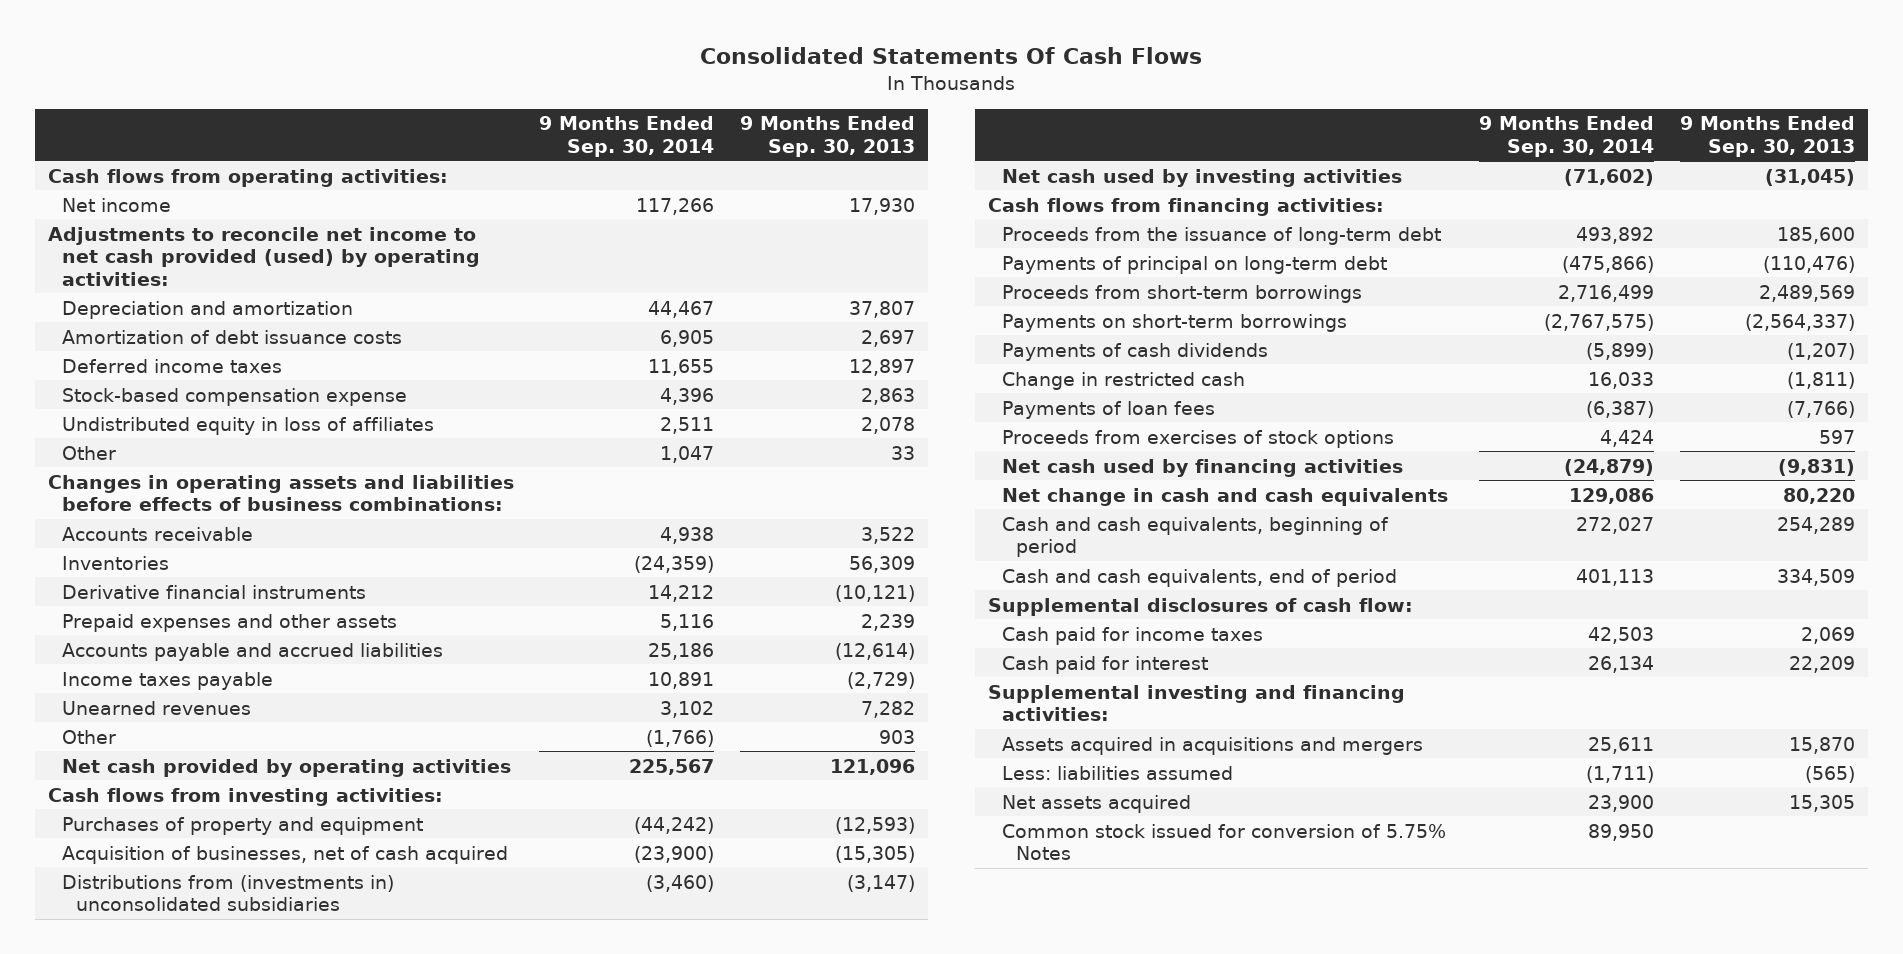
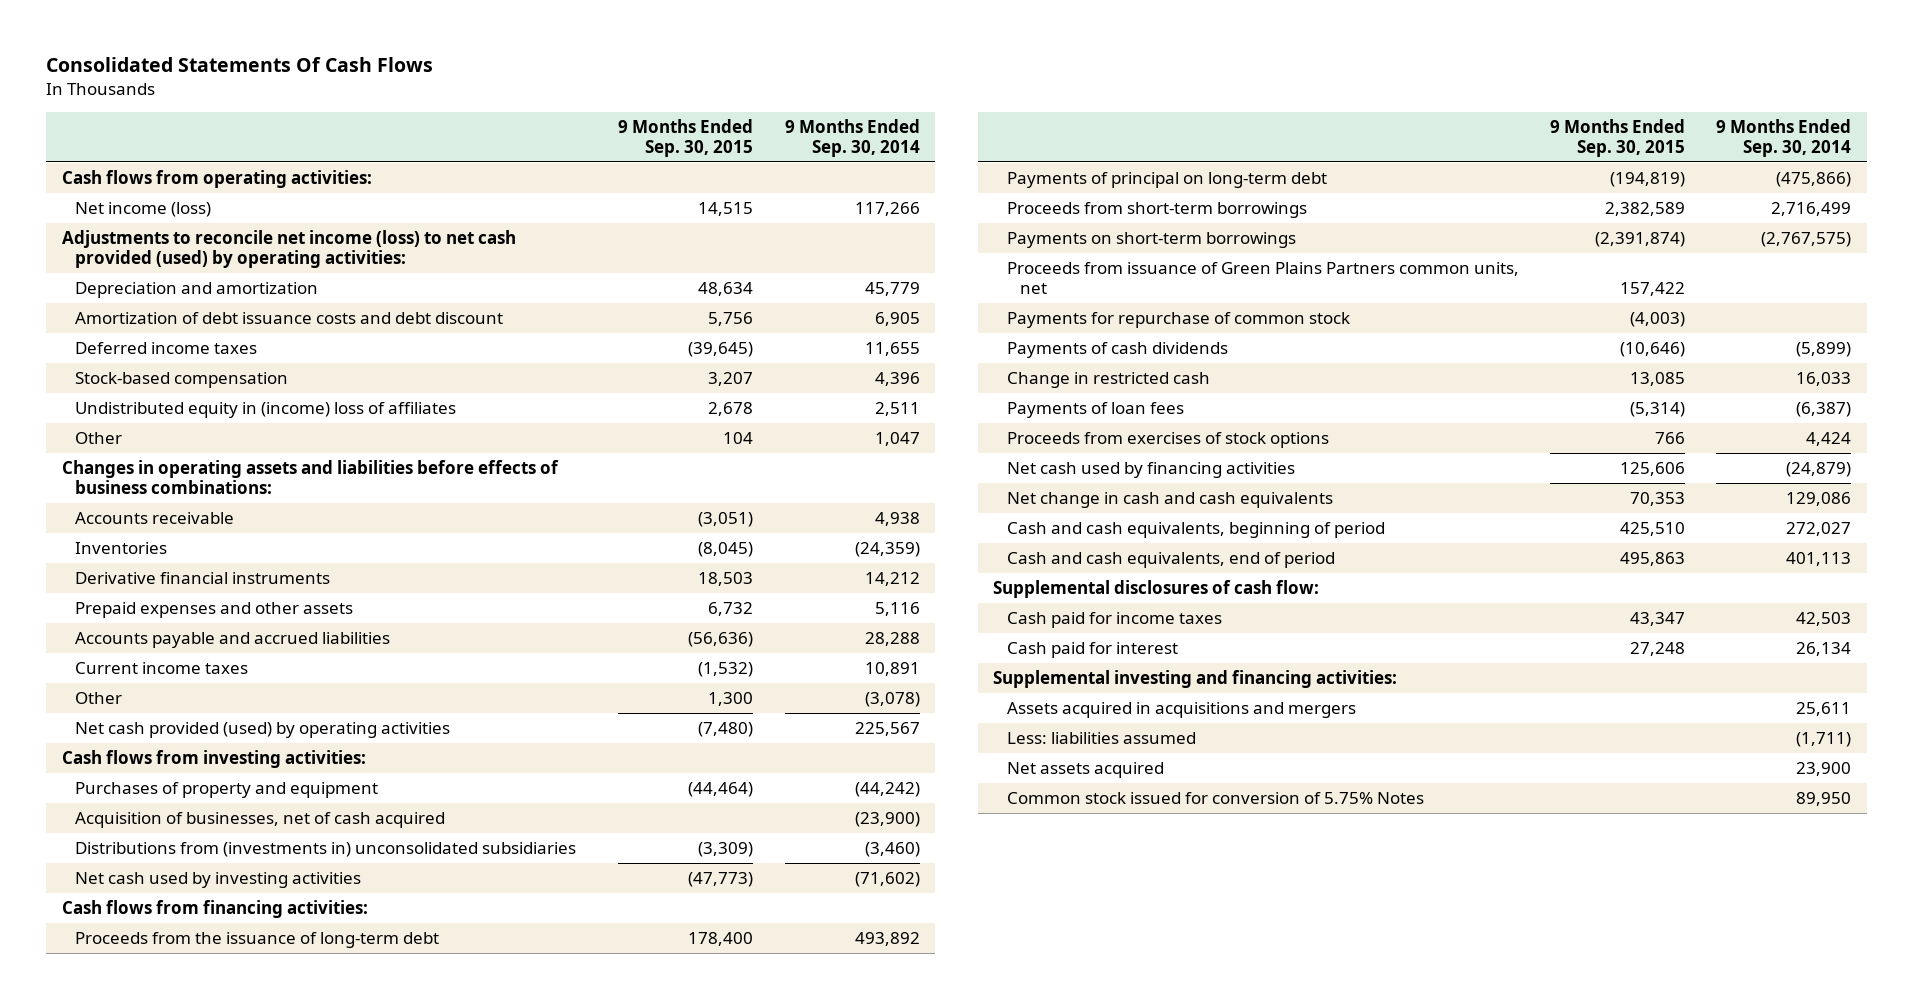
- | 9 Months Ended Sep. 30, 2014 | 9 Months Ended Sep. 30, 2013
+ | 9 Months Ended Sep. 30, 2015 | 9 Months Ended Sep. 30, 2014
- Net income | 117,266 | 17,930
- Adjustments to reconcile net income to net cash provided (used) by operating activities:
- Depreciation and amortization | 44,467 | 37,807
- Amortization of debt issuance costs | 6,905 | 2,697
+ Net income (loss) | 14,515 | 117,266
+ Adjustments to reconcile net income (loss) to net cash provided (used) by operating activities:
+ Depreciation and amortization | 48,634 | 45,779
+ Amortization of debt issuance costs and debt discount | 5,756 | 6,905
- Stock-based compensation expense | 4,396 | 2,863
- Undistributed equity in loss of affiliates | 2,511 | 2,078
+ Stock-based compensation | 3,207 | 4,396
+ Undistributed equity in (income) loss of affiliates | 2,678 | 2,511
- Accounts payable and accrued liabilities | 25,186 | (12,614)
- Income taxes payable | 10,891 | (2,729)
- Unearned revenues | 3,102 | 7,282
- Other | (1,766) | 903
- Net cash provided by operating activities | 225,567 | 121,096
+ Accounts payable and accrued liabilities | (56,636) | 28,288
+ Current income taxes | (1,532) | 10,891
+ Other | 1,300 | (3,078)
+ Net cash provided (used) by operating activities | (7,480) | 225,567
+ Proceeds from issuance of Green Plains Partners common units, net | 157,422 |
+ Payments for repurchase of common stock | (4,003) |

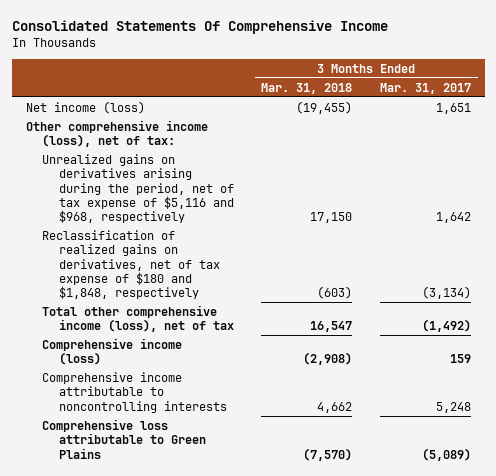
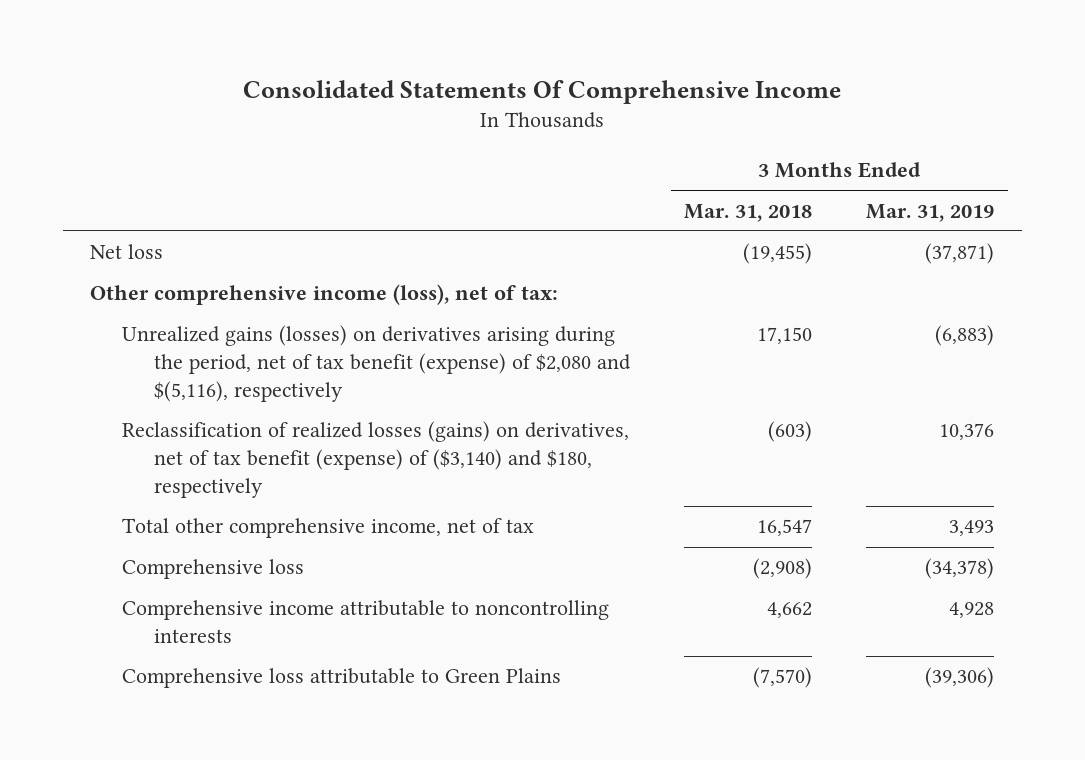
- | 3 Months Ended Mar. 31, 2018 | 3 Months Ended Mar. 31, 2017
+ | 3 Months Ended Mar. 31, 2018 | 3 Months Ended Mar. 31, 2019
- Net income (loss) | (19,455) | 1,651
+ Net loss | (19,455) | (37,871)
- Unrealized gains on derivatives arising during the period, net of tax expense of $5,116 and $968, respectively | 17,150 | 1,642
- Reclassification of realized gains on derivatives, net of tax expense of $180 and $1,848, respectively | (603) | (3,134)
- Total other comprehensive income (loss), net of tax | 16,547 | (1,492)
- Comprehensive income (loss) | (2,908) | 159
+ Unrealized gains (losses) on derivatives arising during the period, net of tax benefit (expense) of $2,080 and $(5,116), respectively | 17,150 | (6,883)
+ Reclassification of realized losses (gains) on derivatives, net of tax benefit (expense) of ($3,140) and $180, respectively | (603) | 10,376
+ Total other comprehensive income, net of tax | 16,547 | 3,493
+ Comprehensive loss | (2,908) | (34,378)

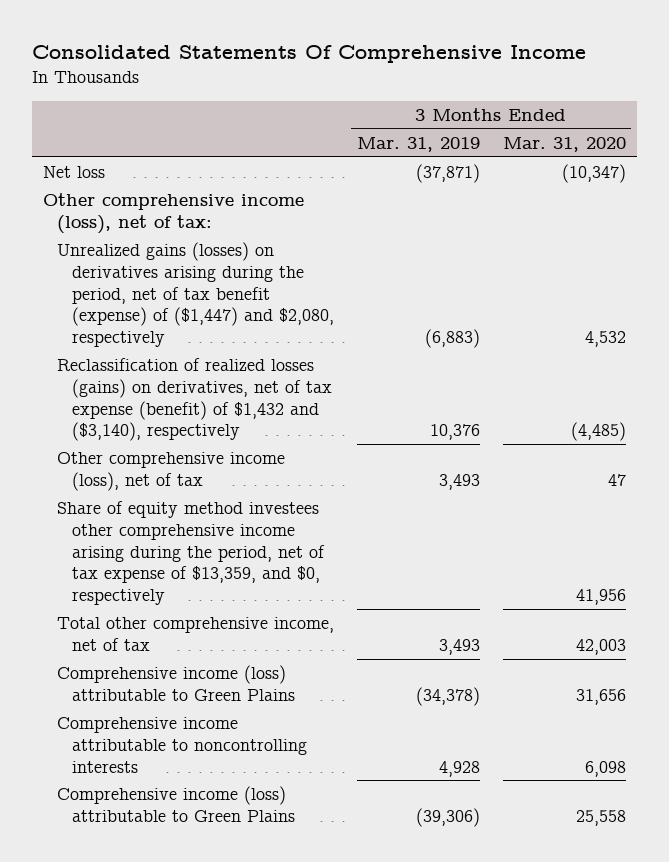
- | 3 Months Ended Mar. 31, 2018 | 3 Months Ended Mar. 31, 2019
+ | 3 Months Ended Mar. 31, 2019 | 3 Months Ended Mar. 31, 2020
- Unrealized gains (losses) on derivatives arising during the period, net of tax benefit (expense) of $2,080 and $(5,116), respectively | 17,150 | (6,883)
- Reclassification of realized losses (gains) on derivatives, net of tax benefit (expense) of ($3,140) and $180, respectively | (603) | 10,376
+ Unrealized gains (losses) on derivatives arising during the period, net of tax benefit (expense) of ($1,447) and $2,080, respectively | (6,883) | 4,532
+ Reclassification of realized losses (gains) on derivatives, net of tax expense (benefit) of $1,432 and ($3,140), respectively | 10,376 | (4,485)
+ Other comprehensive income (loss), net of tax | 3,493 | 47
+ Share of equity method investees other comprehensive income arising during the period, net of tax expense of $13,359, and $0, respectively | | 41,956
- Comprehensive loss | (2,908) | (34,378)
+ Comprehensive income (loss) attributable to Green Plains | (34,378) | 31,656
- Comprehensive loss attributable to Green Plains | (7,570) | (39,306)
+ Comprehensive income (loss) attributable to Green Plains | (39,306) | 25,558

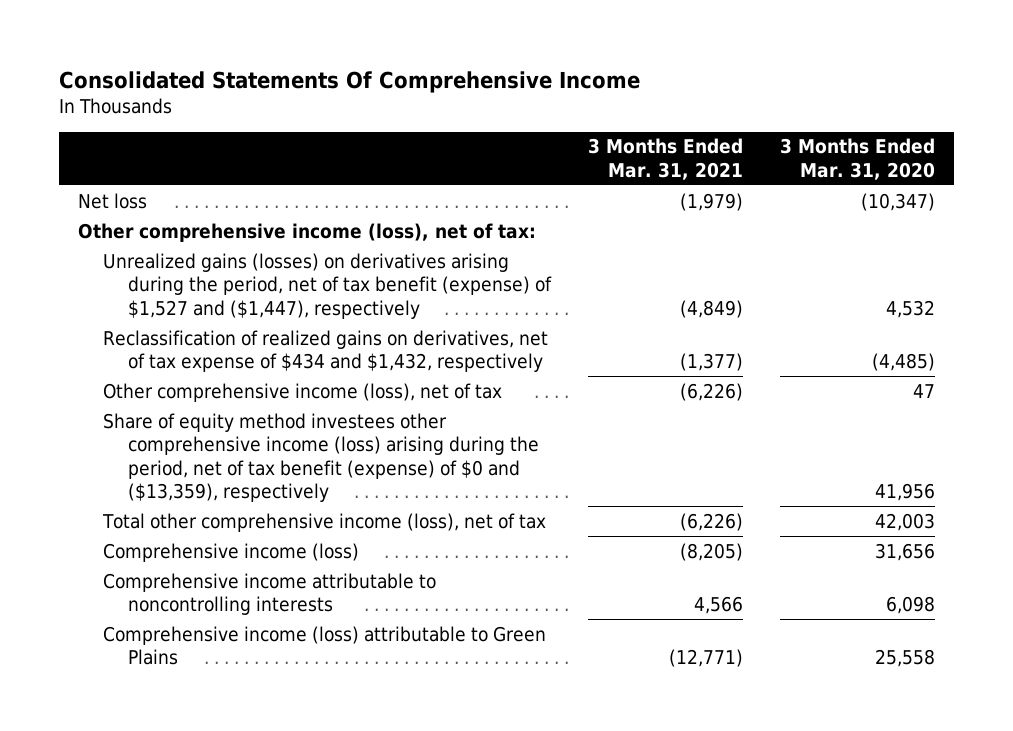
- | 3 Months Ended Mar. 31, 2019 | 3 Months Ended Mar. 31, 2020
+ | 3 Months Ended Mar. 31, 2021 | 3 Months Ended Mar. 31, 2020
- Unrealized gains (losses) on derivatives arising during the period, net of tax benefit (expense) of ($1,447) and $2,080, respectively | (6,883) | 4,532
- Reclassification of realized losses (gains) on derivatives, net of tax expense (benefit) of $1,432 and ($3,140), respectively | 10,376 | (4,485)
+ Unrealized gains (losses) on derivatives arising during the period, net of tax benefit (expense) of $1,527 and ($1,447), respectively | (4,849) | 4,532
+ Reclassification of realized gains on derivatives, net of tax expense of $434 and $1,432, respectively | (1,377) | (4,485)
- Share of equity method investees other comprehensive income arising during the period, net of tax expense of $13,359, and $0, respectively | | 41,956
- Total other comprehensive income, net of tax | 3,493 | 42,003
- Comprehensive income (loss) attributable to Green Plains | (34,378) | 31,656
+ Share of equity method investees other comprehensive income (loss) arising during the period, net of tax benefit (expense) of $0 and ($13,359), respectively | | 41,956
+ Total other comprehensive income (loss), net of tax | (6,226) | 42,003
+ Comprehensive income (loss) | (8,205) | 31,656

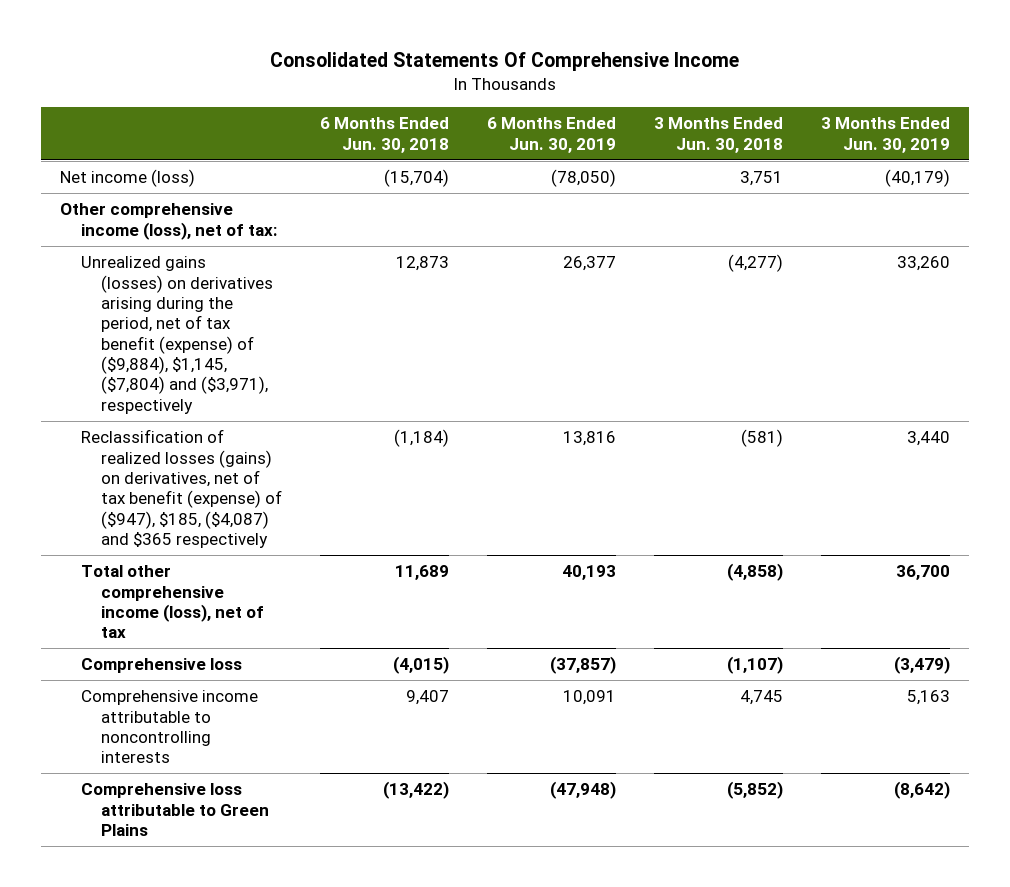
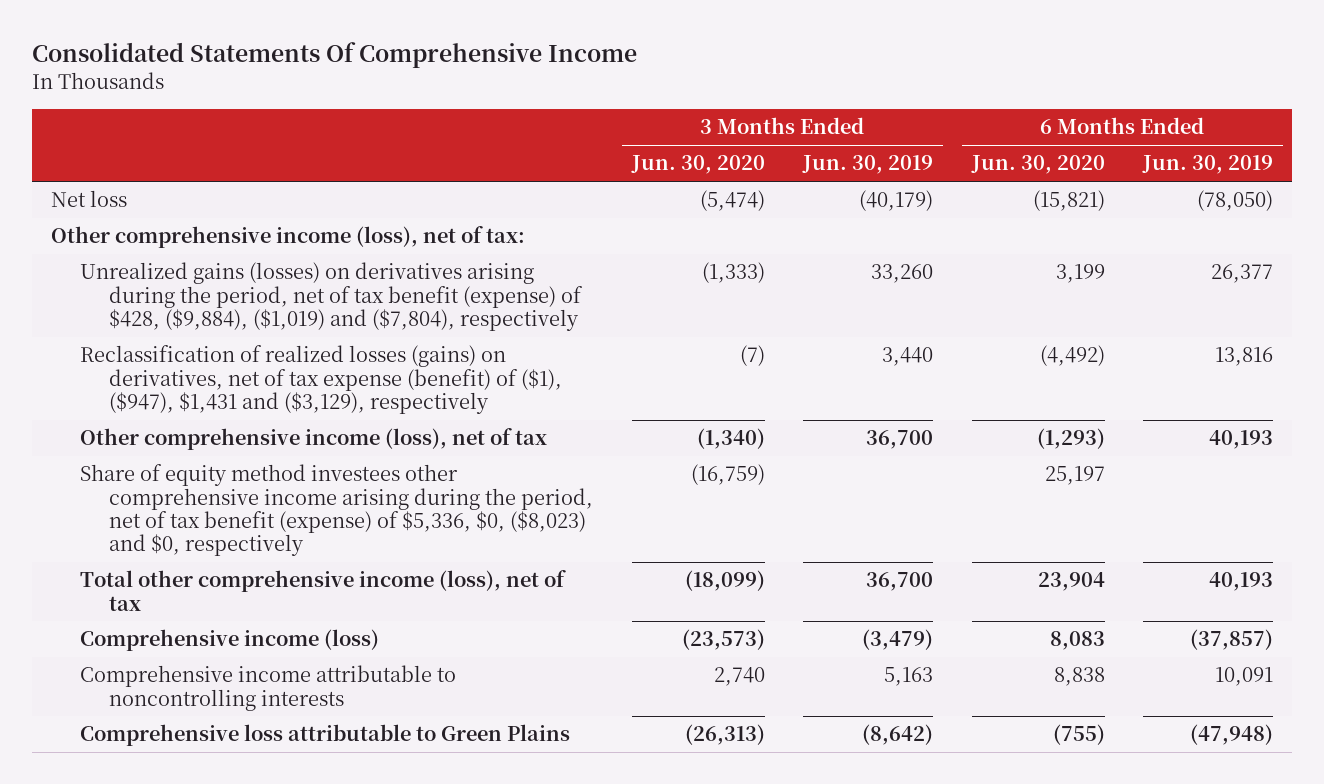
- | 6 Months Ended Jun. 30, 2018 | 6 Months Ended Jun. 30, 2019 | 3 Months Ended Jun. 30, 2018 | 3 Months Ended Jun. 30, 2019
+ | 3 Months Ended Jun. 30, 2020 | 3 Months Ended Jun. 30, 2019 | 6 Months Ended Jun. 30, 2020 | 6 Months Ended Jun. 30, 2019
- Net income (loss) | (15,704) | (78,050) | 3,751 | (40,179)
+ Net loss | (5,474) | (40,179) | (15,821) | (78,050)
- Unrealized gains (losses) on derivatives arising during the period, net of tax benefit (expense) of ($9,884), $1,145, ($7,804) and ($3,971), respectively | 12,873 | 26,377 | (4,277) | 33,260
- Reclassification of realized losses (gains) on derivatives, net of tax benefit (expense) of ($947), $185, ($4,087) and $365 respectively | (1,184) | 13,816 | (581) | 3,440
+ Unrealized gains (losses) on derivatives arising during the period, net of tax benefit (expense) of $428, ($9,884), ($1,019) and ($7,804), respectively | (1,333) | 33,260 | 3,199 | 26,377
+ Reclassification of realized losses (gains) on derivatives, net of tax expense (benefit) of ($1), ($947), $1,431 and ($3,129), respectively | (7) | 3,440 | (4,492) | 13,816
+ Other comprehensive income (loss), net of tax | (1,340) | 36,700 | (1,293) | 40,193
+ Share of equity method investees other comprehensive income arising during the period, net of tax benefit (expense) of $5,336, $0, ($8,023) and $0, respectively | (16,759) | | 25,197 |
- Comprehensive loss | (4,015) | (37,857) | (1,107) | (3,479)
+ Comprehensive income (loss) | (23,573) | (3,479) | 8,083 | (37,857)

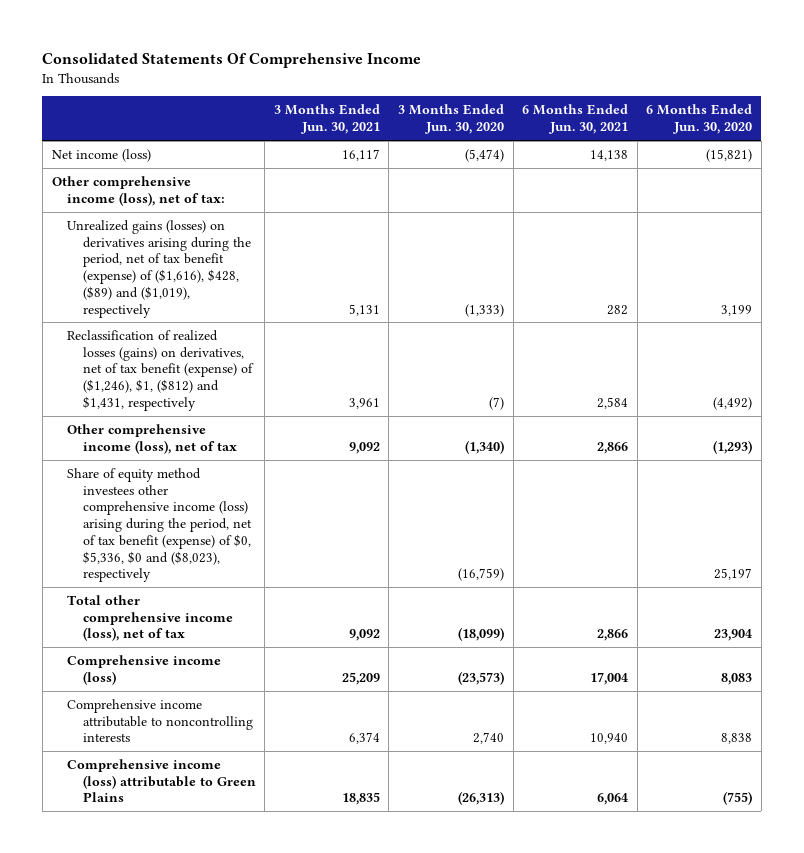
- | 3 Months Ended Jun. 30, 2020 | 3 Months Ended Jun. 30, 2019 | 6 Months Ended Jun. 30, 2020 | 6 Months Ended Jun. 30, 2019
+ | 3 Months Ended Jun. 30, 2021 | 3 Months Ended Jun. 30, 2020 | 6 Months Ended Jun. 30, 2021 | 6 Months Ended Jun. 30, 2020
- Net loss | (5,474) | (40,179) | (15,821) | (78,050)
+ Net income (loss) | 16,117 | (5,474) | 14,138 | (15,821)
- Unrealized gains (losses) on derivatives arising during the period, net of tax benefit (expense) of $428, ($9,884), ($1,019) and ($7,804), respectively | (1,333) | 33,260 | 3,199 | 26,377
- Reclassification of realized losses (gains) on derivatives, net of tax expense (benefit) of ($1), ($947), $1,431 and ($3,129), respectively | (7) | 3,440 | (4,492) | 13,816
+ Unrealized gains (losses) on derivatives arising during the period, net of tax benefit (expense) of ($1,616), $428, ($89) and ($1,019), respectively | 5,131 | (1,333) | 282 | 3,199
+ Reclassification of realized losses (gains) on derivatives, net of tax benefit (expense) of ($1,246), $1, ($812) and $1,431, respectively | 3,961 | (7) | 2,584 | (4,492)
- Share of equity method investees other comprehensive income arising during the period, net of tax benefit (expense) of $5,336, $0, ($8,023) and $0, respectively | (16,759) | | 25,197 |
+ Share of equity method investees other comprehensive income (loss) arising during the period, net of tax benefit (expense) of $0, $5,336, $0 and ($8,023), respectively | | (16,759) | | 25,197
- Comprehensive loss attributable to Green Plains | (26,313) | (8,642) | (755) | (47,948)
+ Comprehensive income (loss) attributable to Green Plains | 18,835 | (26,313) | 6,064 | (755)

